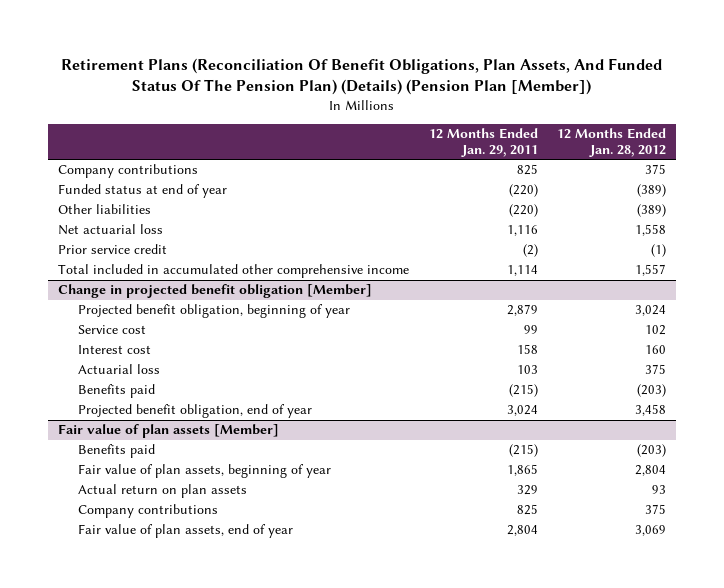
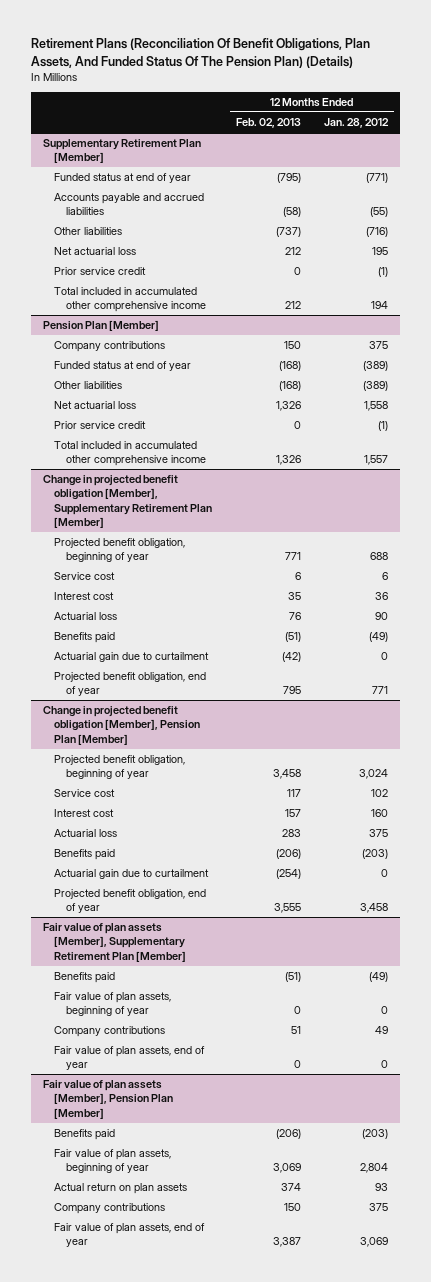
- Retirement Plans (Reconciliation Of Benefit Obligations, Plan Assets, And Funded Status Of The Pension Plan) (Details) (Pension Plan [Member])
+ Retirement Plans (Reconciliation Of Benefit Obligations, Plan Assets, And Funded Status Of The Pension Plan) (Details)
- | 12 Months Ended Jan. 29, 2011 | 12 Months Ended Jan. 28, 2012
+ | 12 Months Ended Feb. 02, 2013 | 12 Months Ended Jan. 28, 2012
+ Supplementary Retirement Plan [Member]
+ Funded status at end of year | (795) | (771)
+ Accounts payable and accrued liabilities | (58) | (55)
+ Other liabilities | (737) | (716)
+ Net actuarial loss | 212 | 195
+ Prior service credit | 0 | (1)
+ Total included in accumulated other comprehensive income | 212 | 194
+ Pension Plan [Member]
- Change in projected benefit obligation [Member]
+ Change in projected benefit obligation [Member], Supplementary Retirement Plan [Member]
+ Projected benefit obligation, beginning of year | 771 | 688
+ Service cost | 6 | 6
+ Interest cost | 35 | 36
+ Actuarial loss | 76 | 90
+ Benefits paid | (51) | (49)
+ Actuarial gain due to curtailment | (42) | 0
+ Projected benefit obligation, end of year | 795 | 771
+ Change in projected benefit obligation [Member], Pension Plan [Member]
+ Actuarial gain due to curtailment | (254) | 0
- Fair value of plan assets [Member]
+ Fair value of plan assets [Member], Supplementary Retirement Plan [Member]
+ Benefits paid | (51) | (49)
+ Fair value of plan assets, beginning of year | 0 | 0
+ Company contributions | 51 | 49
+ Fair value of plan assets, end of year | 0 | 0
+ Fair value of plan assets [Member], Pension Plan [Member]

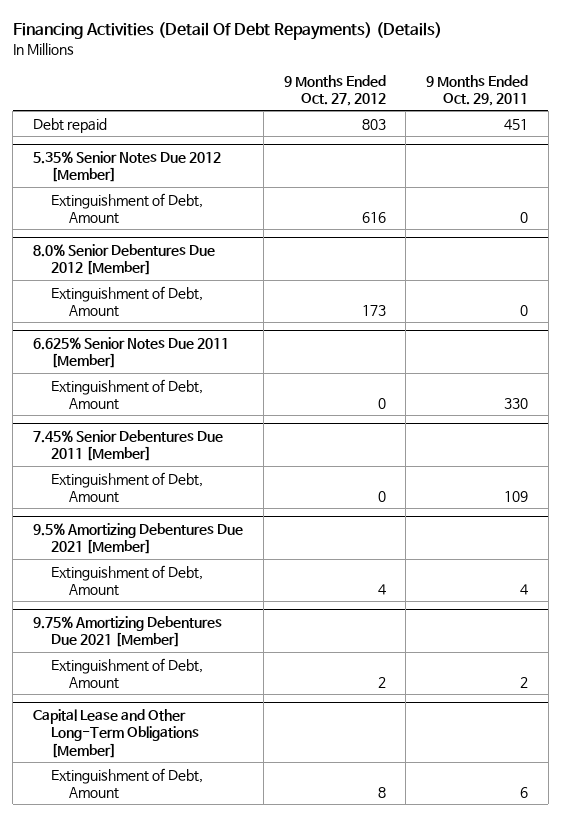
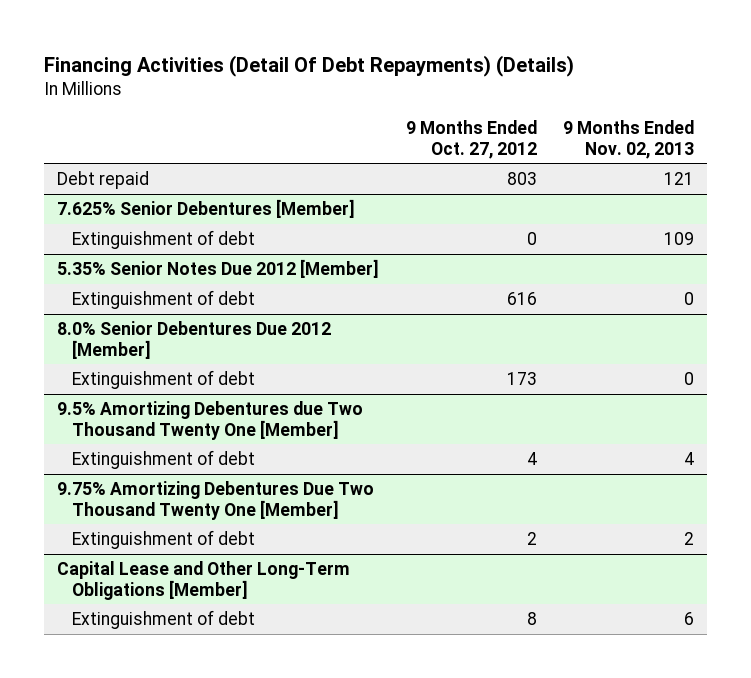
- | 9 Months Ended Oct. 27, 2012 | 9 Months Ended Oct. 29, 2011
+ | 9 Months Ended Oct. 27, 2012 | 9 Months Ended Nov. 02, 2013
+ 7.625% Senior Debentures [Member]
+ Extinguishment of debt | 0 | 109
@ 5.35% Senior Notes Due 2012 [Member]
- Extinguishment of Debt, Amount | 616 | 0
+ Extinguishment of debt | 616 | 0
@ 8.0% Senior Debentures Due 2012 [Member]
- Extinguishment of Debt, Amount | 173 | 0
- 6.625% Senior Notes Due 2011 [Member]
- Extinguishment of Debt, Amount | 0 | 330
- 7.45% Senior Debentures Due 2011 [Member]
- Extinguishment of Debt, Amount | 0 | 109
- 9.5% Amortizing Debentures Due 2021 [Member]
- Extinguishment of Debt, Amount | 4 | 4
- 9.75% Amortizing Debentures Due 2021 [Member]
- Extinguishment of Debt, Amount | 2 | 2
@ 8.0% Senior Debentures Due 2012 [Member]
+ Extinguishment of debt | 173 | 0
+ 9.5% Amortizing Debentures due Two Thousand Twenty One [Member]
+ Extinguishment of debt | 4 | 4
+ 9.75% Amortizing Debentures Due Two Thousand Twenty One [Member]
+ Extinguishment of debt | 2 | 2
@ Capital Lease and Other Long-Term Obligations [Member]
- Extinguishment of Debt, Amount | 8 | 6
+ Extinguishment of debt | 8 | 6

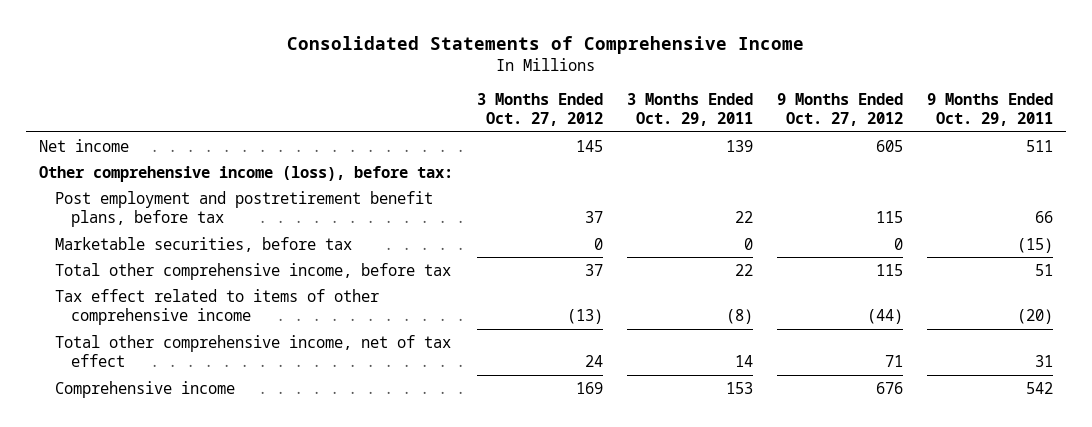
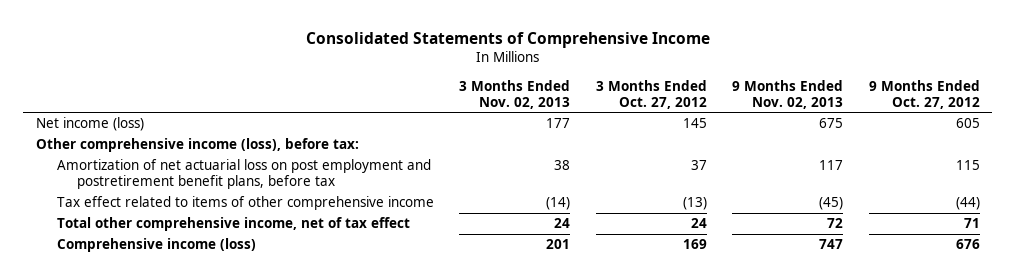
- | 3 Months Ended Oct. 27, 2012 | 3 Months Ended Oct. 29, 2011 | 9 Months Ended Oct. 27, 2012 | 9 Months Ended Oct. 29, 2011
+ | 3 Months Ended Nov. 02, 2013 | 3 Months Ended Oct. 27, 2012 | 9 Months Ended Nov. 02, 2013 | 9 Months Ended Oct. 27, 2012
- Net income | 145 | 139 | 605 | 511
+ Net income (loss) | 177 | 145 | 675 | 605
- Post employment and postretirement benefit plans, before tax | 37 | 22 | 115 | 66
- Marketable securities, before tax | 0 | 0 | 0 | (15)
- Total other comprehensive income, before tax | 37 | 22 | 115 | 51
+ Amortization of net actuarial loss on post employment and postretirement benefit plans, before tax | 38 | 37 | 117 | 115
- Comprehensive income | 169 | 153 | 676 | 542
+ Comprehensive income (loss) | 201 | 169 | 747 | 676

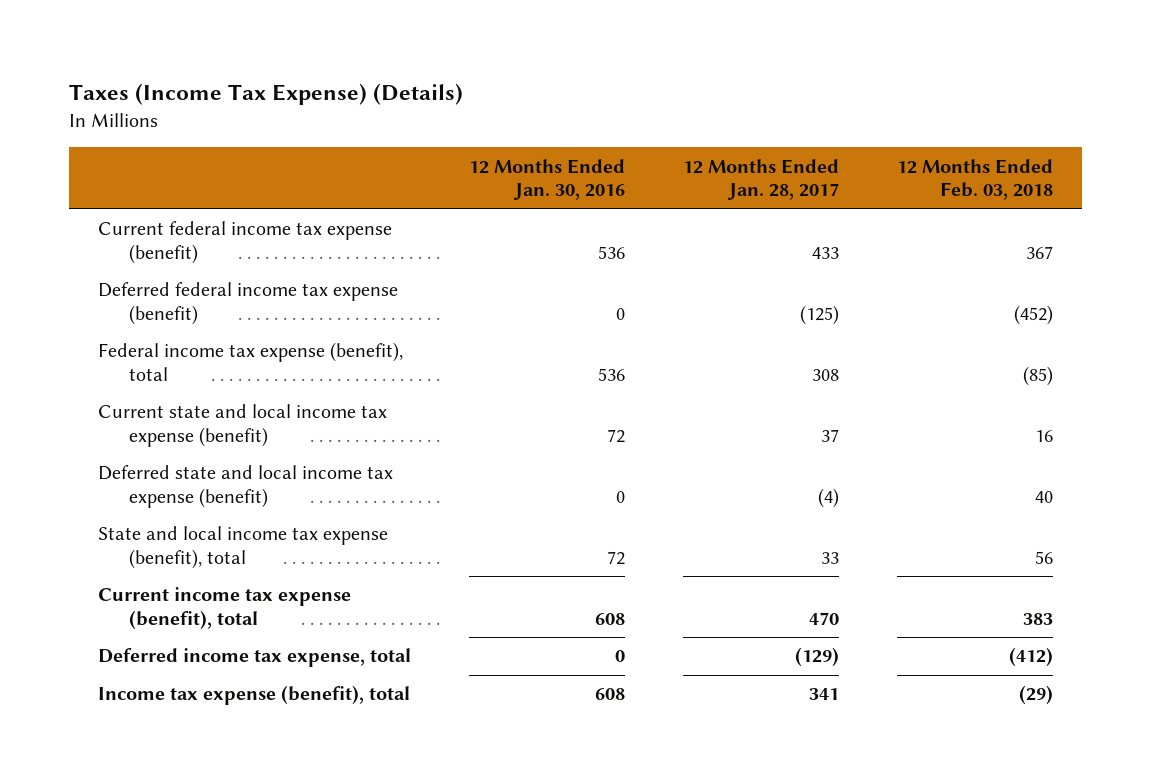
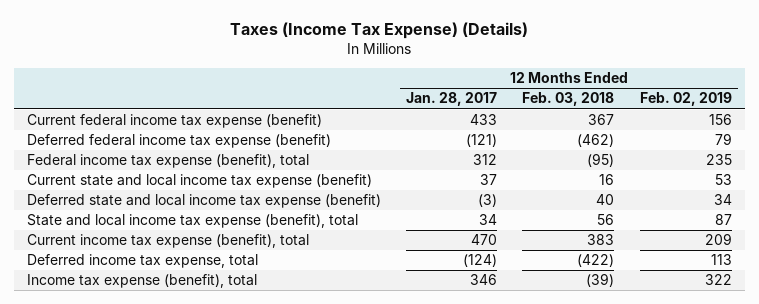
- | 12 Months Ended Jan. 30, 2016 | 12 Months Ended Jan. 28, 2017 | 12 Months Ended Feb. 03, 2018
+ | 12 Months Ended Jan. 28, 2017 | 12 Months Ended Feb. 03, 2018 | 12 Months Ended Feb. 02, 2019
- Deferred federal income tax expense (benefit) | 0 | (125) | (452)
- Federal income tax expense (benefit), total | 536 | 308 | (85)
+ Deferred federal income tax expense (benefit) | (121) | (462) | 79
+ Federal income tax expense (benefit), total | 312 | (95) | 235
- Deferred state and local income tax expense (benefit) | 0 | (4) | 40
- State and local income tax expense (benefit), total | 72 | 33 | 56
+ Deferred state and local income tax expense (benefit) | (3) | 40 | 34
+ State and local income tax expense (benefit), total | 34 | 56 | 87
- Deferred income tax expense, total | 0 | (129) | (412)
- Income tax expense (benefit), total | 608 | 341 | (29)
+ Deferred income tax expense, total | (124) | (422) | 113
+ Income tax expense (benefit), total | 346 | (39) | 322

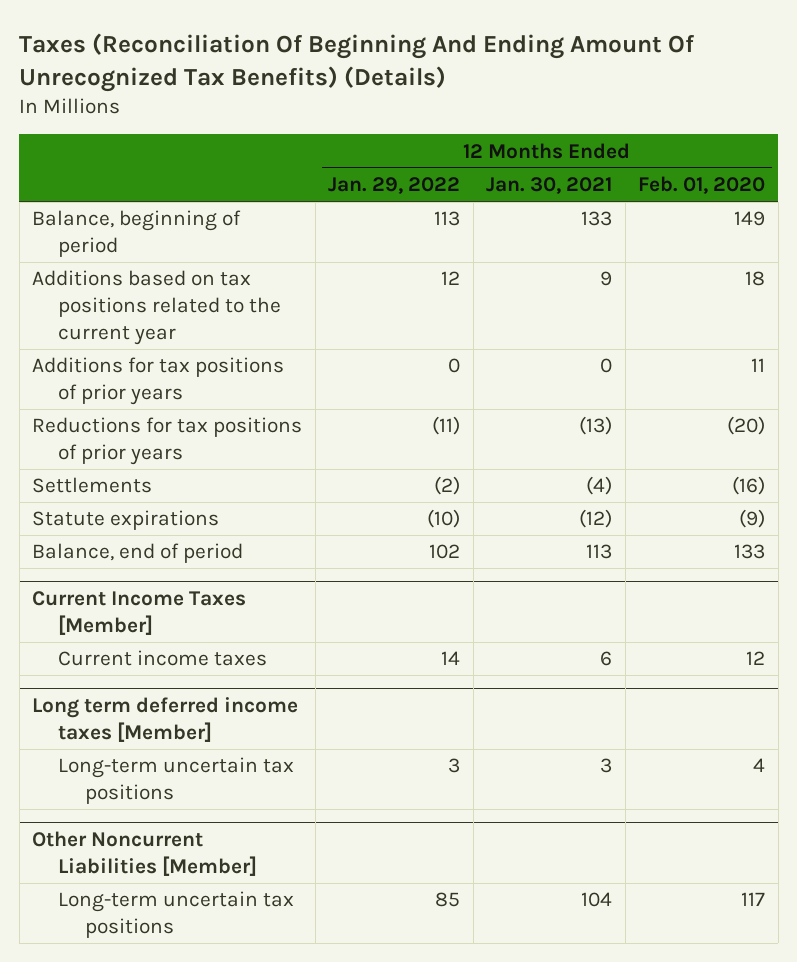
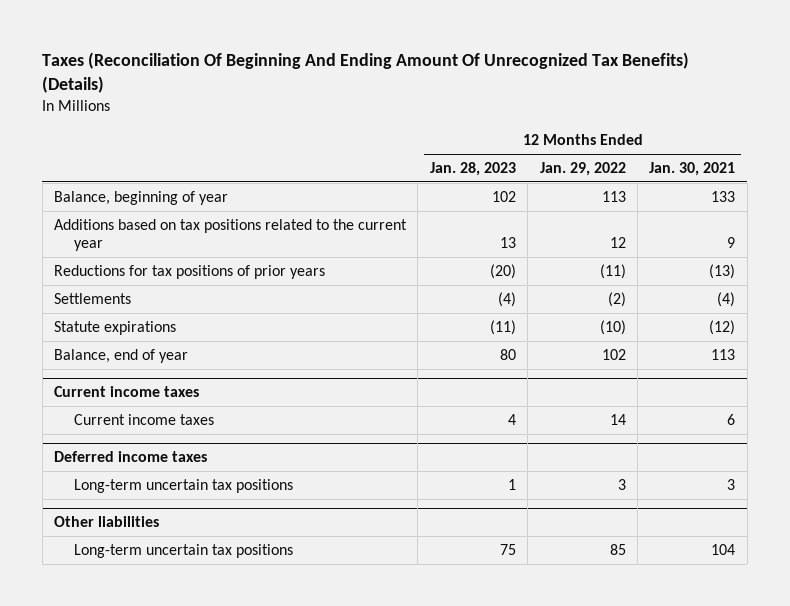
- | 12 Months Ended Jan. 29, 2022 | 12 Months Ended Jan. 30, 2021 | 12 Months Ended Feb. 01, 2020
+ | 12 Months Ended Jan. 28, 2023 | 12 Months Ended Jan. 29, 2022 | 12 Months Ended Jan. 30, 2021
- Balance, beginning of period | 113 | 133 | 149
+ Balance, beginning of year | 102 | 113 | 133
- Additions for tax positions of prior years | 0 | 0 | 11
- Balance, end of period | 102 | 113 | 133
- Current Income Taxes [Member]
+ Balance, end of year | 80 | 102 | 113
+ Current income taxes
- Long term deferred income taxes [Member]
+ Deferred income taxes
- Other Noncurrent Liabilities [Member]
+ Other liabilities

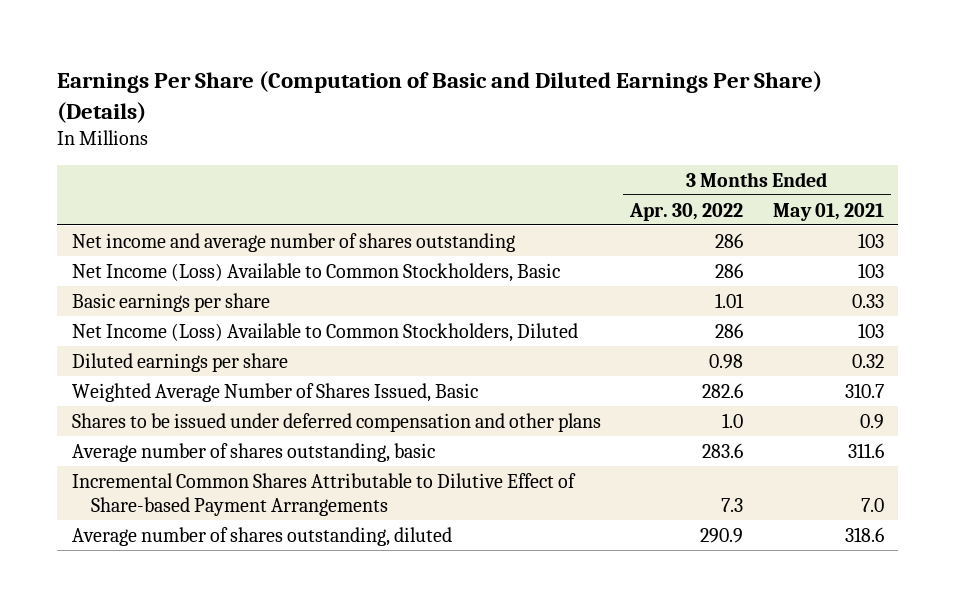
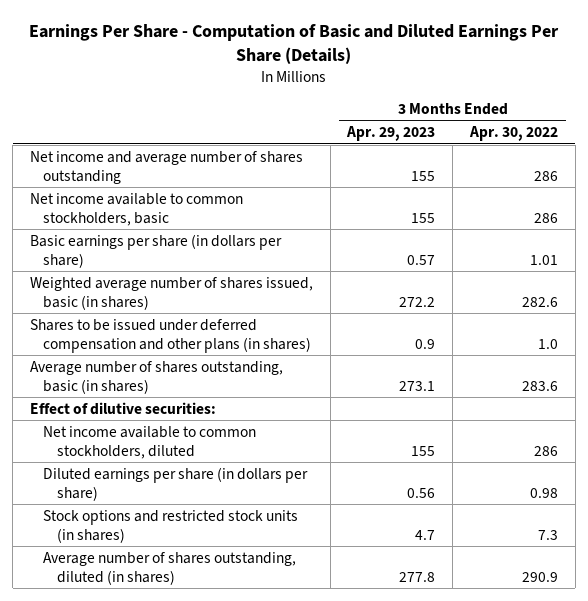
- Earnings Per Share (Computation of Basic and Diluted Earnings Per Share) (Details)
+ Earnings Per Share - Computation of Basic and Diluted Earnings Per Share (Details)
- | 3 Months Ended Apr. 30, 2022 | 3 Months Ended May 01, 2021
+ | 3 Months Ended Apr. 29, 2023 | 3 Months Ended Apr. 30, 2022
- Net Income (Loss) Available to Common Stockholders, Basic | 286 | 103
- Basic earnings per share | 1.01 | 0.33
- Net Income (Loss) Available to Common Stockholders, Diluted | 286 | 103
- Diluted earnings per share | 0.98 | 0.32
- Weighted Average Number of Shares Issued, Basic | 282.6 | 310.7
- Shares to be issued under deferred compensation and other plans | 1.0 | 0.9
- Average number of shares outstanding, basic | 283.6 | 311.6
- Incremental Common Shares Attributable to Dilutive Effect of Share-based Payment Arrangements | 7.3 | 7.0
- Average number of shares outstanding, diluted | 290.9 | 318.6
+ Net income available to common stockholders, basic | 155 | 286
+ Basic earnings per share (in dollars per share) | 0.57 | 1.01
+ Weighted average number of shares issued, basic (in shares) | 272.2 | 282.6
+ Shares to be issued under deferred compensation and other plans (in shares) | 0.9 | 1.0
+ Average number of shares outstanding, basic (in shares) | 273.1 | 283.6
+ Effect of dilutive securities:
+ Net income available to common stockholders, diluted | 155 | 286
+ Diluted earnings per share (in dollars per share) | 0.56 | 0.98
+ Stock options and restricted stock units (in shares) | 4.7 | 7.3
+ Average number of shares outstanding, diluted (in shares) | 277.8 | 290.9

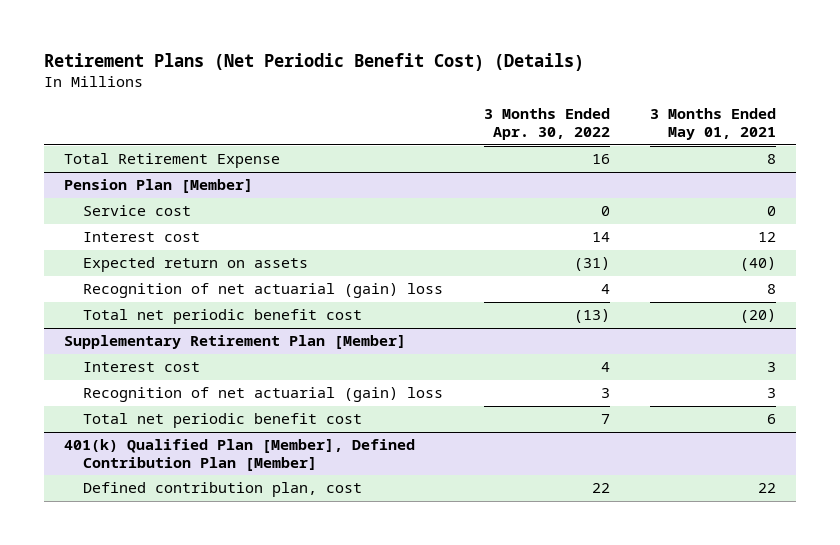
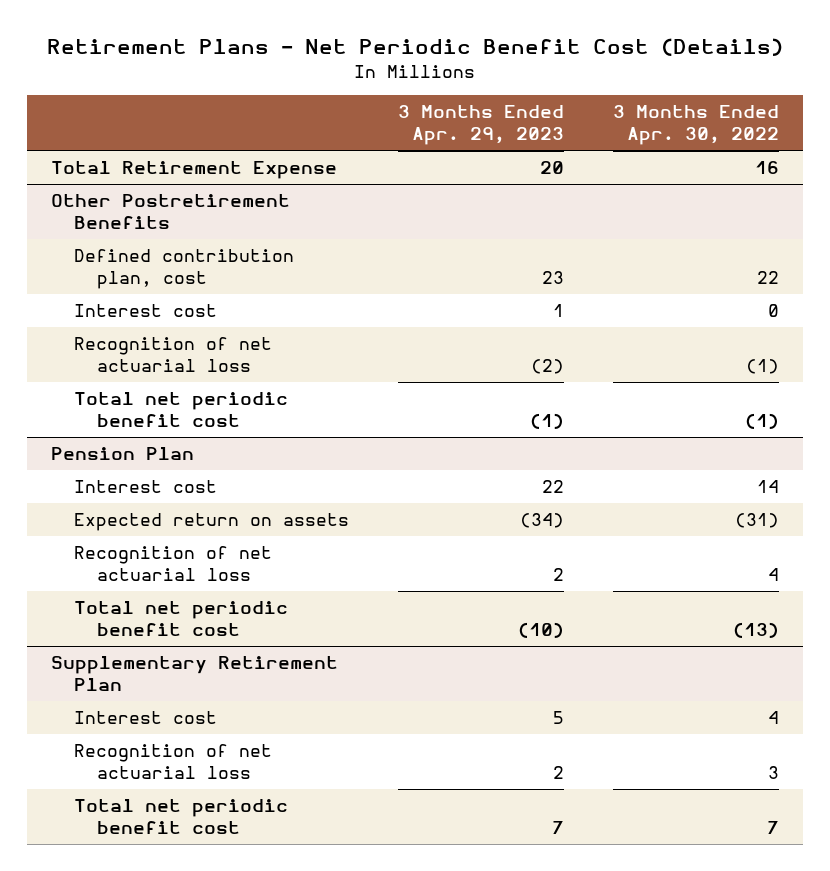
- Retirement Plans (Net Periodic Benefit Cost) (Details)
+ Retirement Plans - Net Periodic Benefit Cost (Details)
- | 3 Months Ended Apr. 30, 2022 | 3 Months Ended May 01, 2021
+ | 3 Months Ended Apr. 29, 2023 | 3 Months Ended Apr. 30, 2022
- Pension Plan [Member]
- Service cost | 0 | 0
+ Other Postretirement Benefits
+ Defined contribution plan, cost | 23 | 22
+ Interest cost | 1 | 0
+ Recognition of net actuarial loss | (2) | (1)
+ Total net periodic benefit cost | (1) | (1)
+ Pension Plan
- Recognition of net actuarial (gain) loss | 4 | 8
+ Recognition of net actuarial loss | 2 | 4
- Supplementary Retirement Plan [Member]
+ Supplementary Retirement Plan
- Recognition of net actuarial (gain) loss | 3 | 3
+ Recognition of net actuarial loss | 2 | 3
- 401(k) Qualified Plan [Member], Defined Contribution Plan [Member]
- Defined contribution plan, cost | 22 | 22

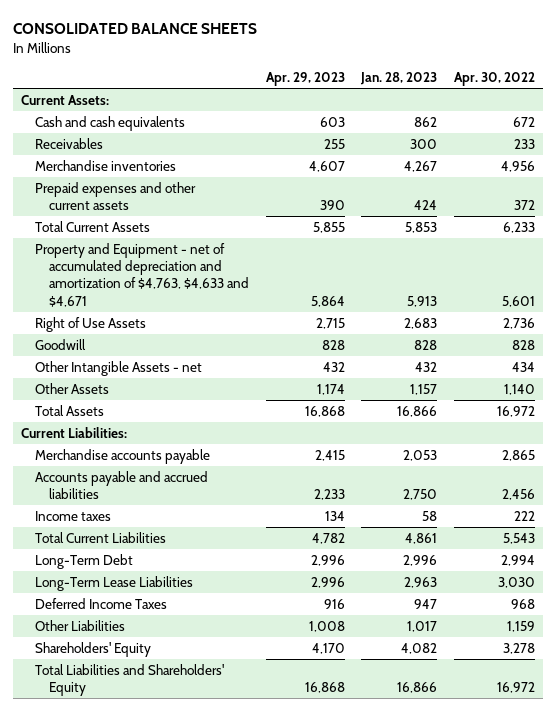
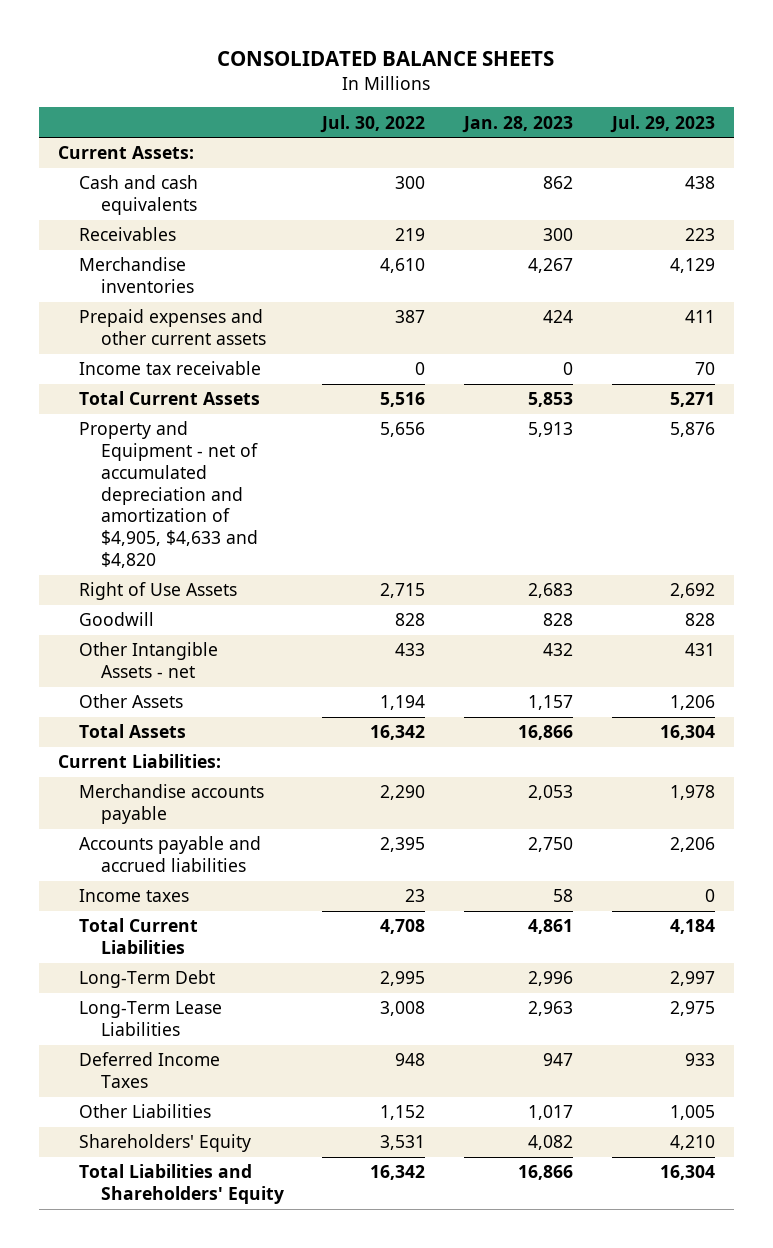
- | Apr. 29, 2023 | Jan. 28, 2023 | Apr. 30, 2022
+ | Jul. 30, 2022 | Jan. 28, 2023 | Jul. 29, 2023
+ Income tax receivable | 0 | 0 | 70
- Property and Equipment - net of accumulated depreciation and amortization of $4,763, $4,633 and $4,671 | 5,864 | 5,913 | 5,601
+ Property and Equipment - net of accumulated depreciation and amortization of $4,905, $4,633 and $4,820 | 5,656 | 5,913 | 5,876

